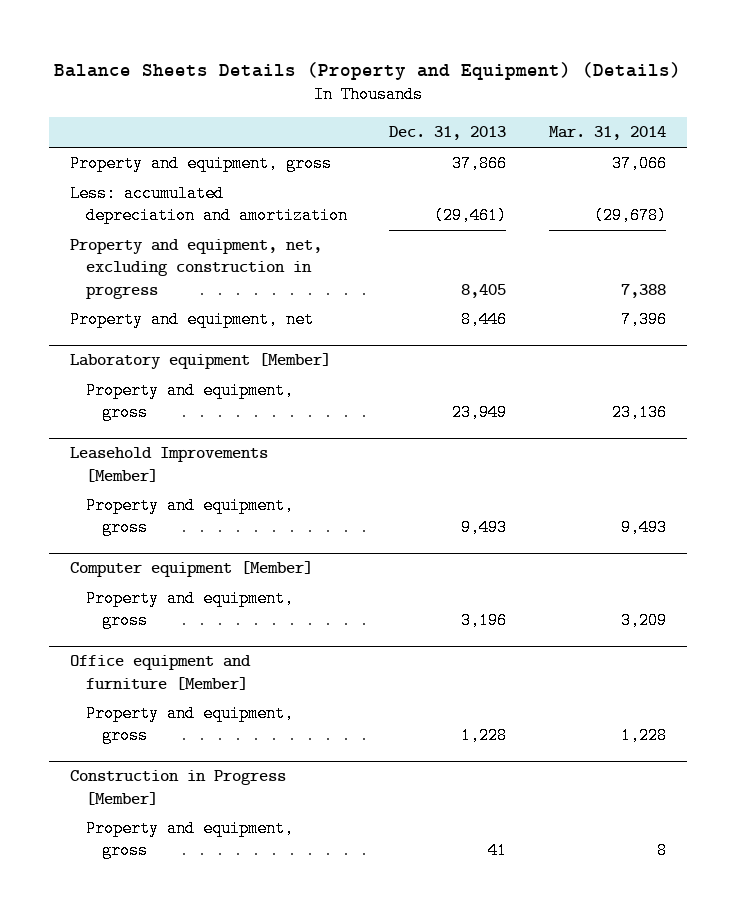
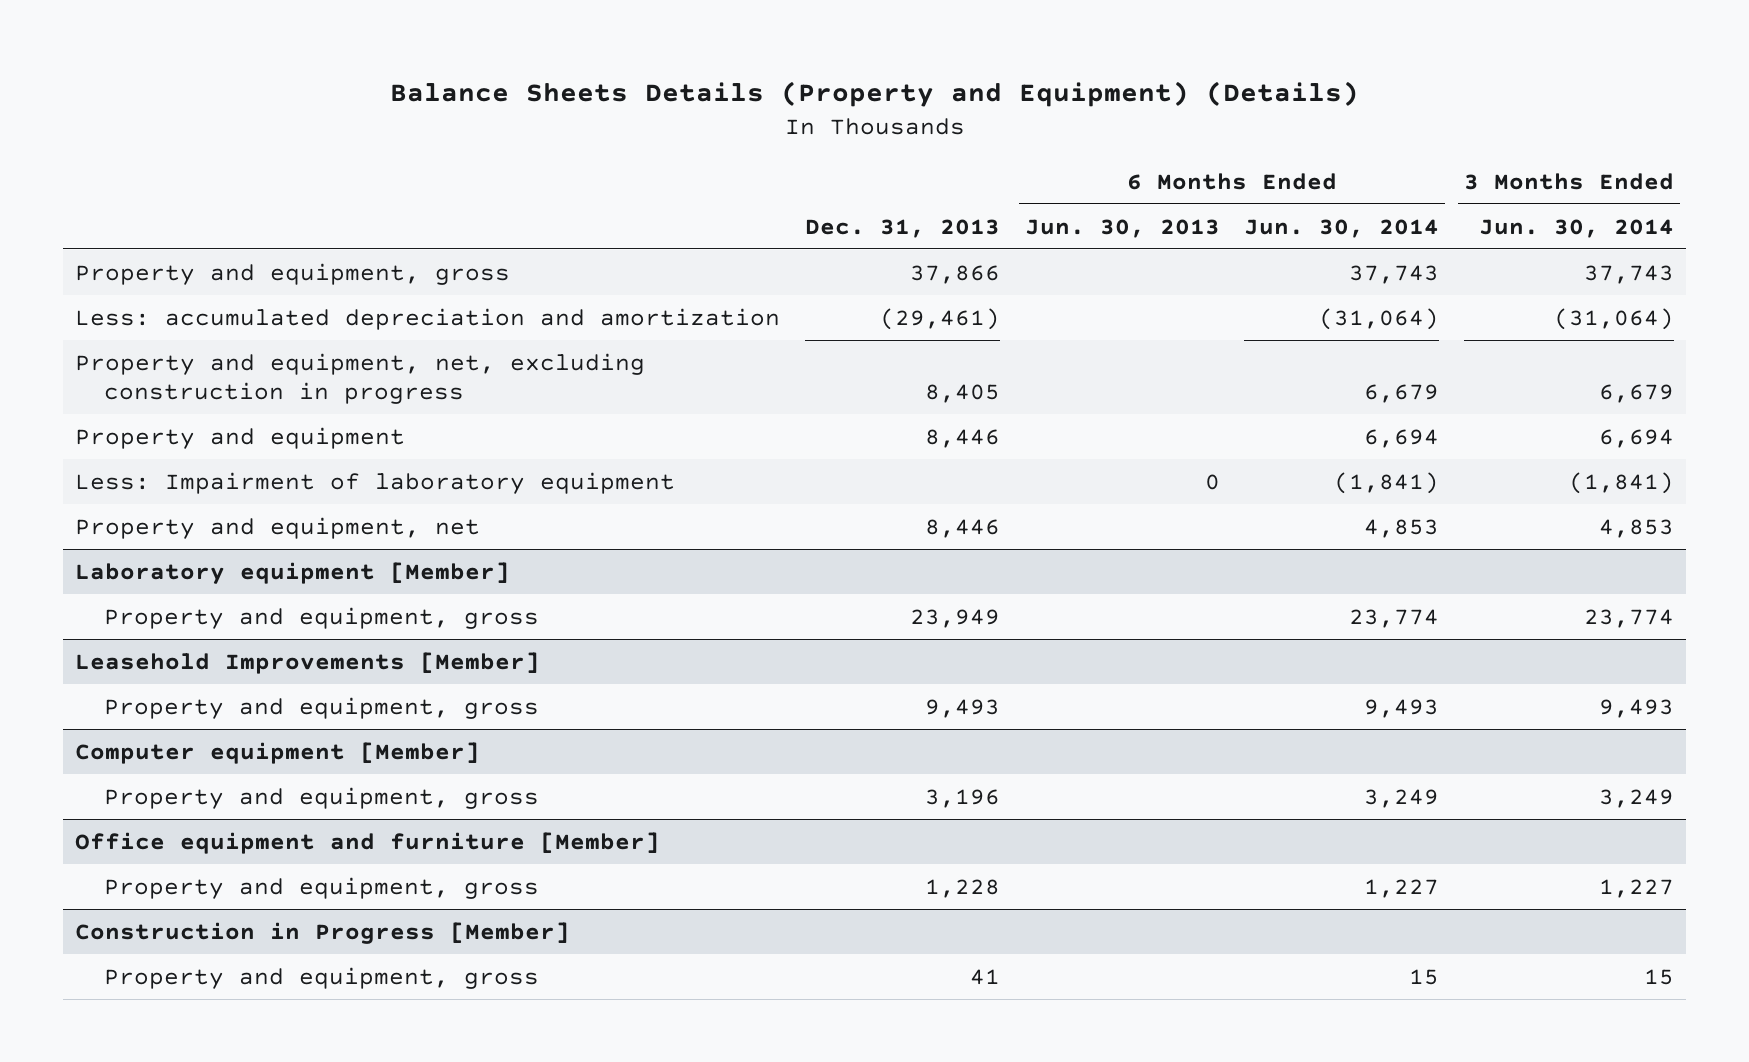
- | Dec. 31, 2013 | Mar. 31, 2014
+ | Dec. 31, 2013 | 6 Months Ended Jun. 30, 2013 | 6 Months Ended Jun. 30, 2014 | 3 Months Ended Jun. 30, 2014
+ Property and equipment | 8,446 | | 6,694 | 6,694
+ Less: Impairment of laboratory equipment | | 0 | (1,841) | (1,841)

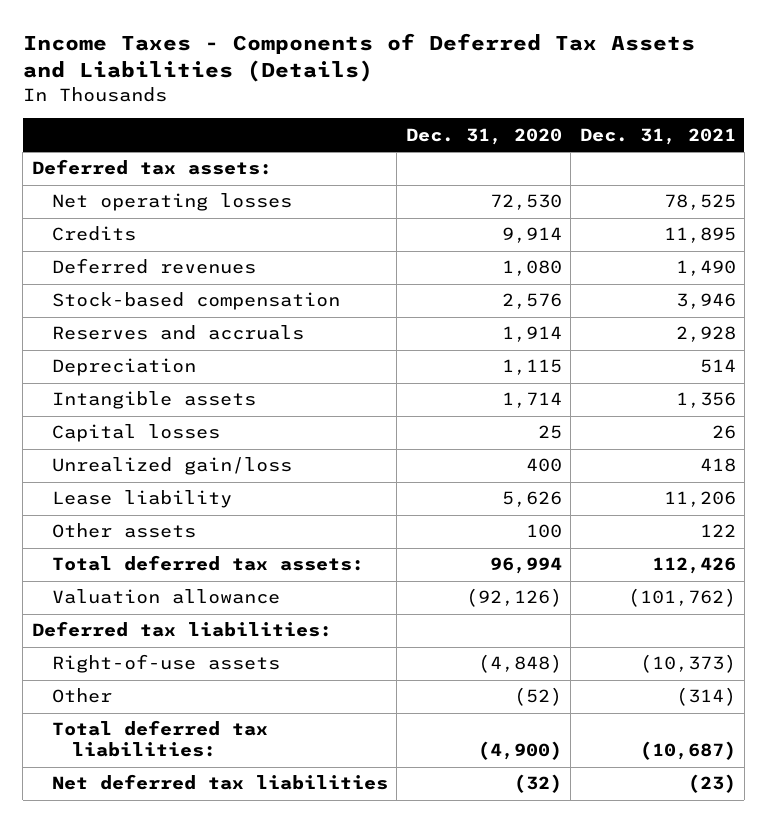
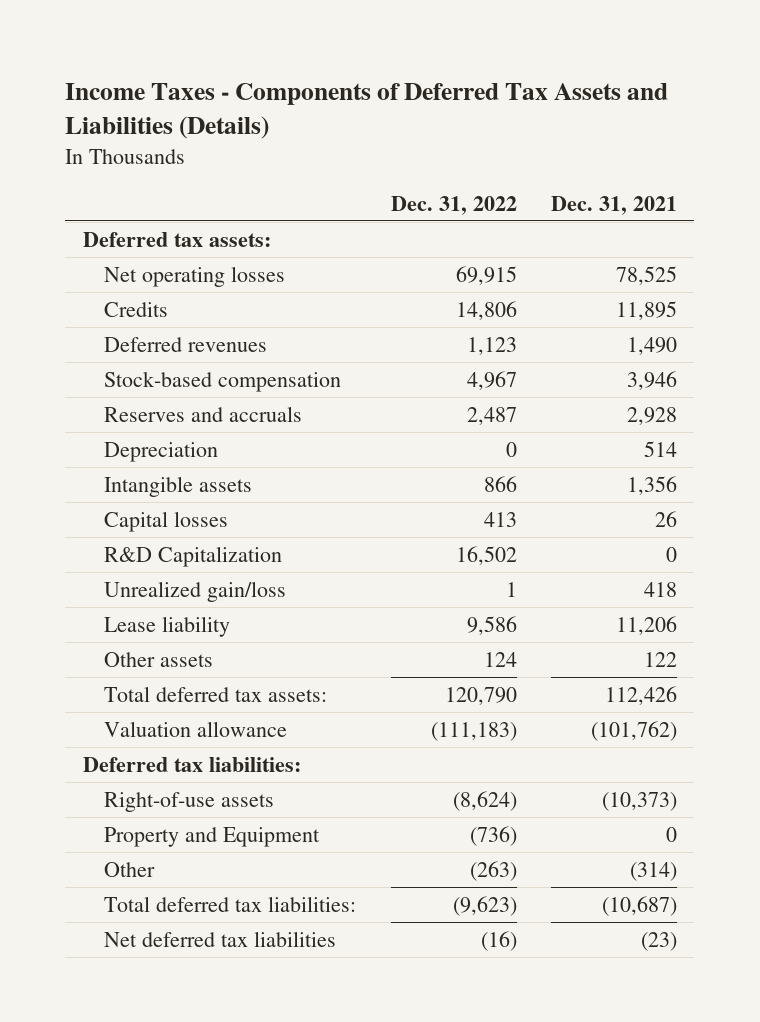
- | Dec. 31, 2020 | Dec. 31, 2021
+ | Dec. 31, 2022 | Dec. 31, 2021
+ R&D Capitalization | 16,502 | 0
+ Property and Equipment | (736) | 0

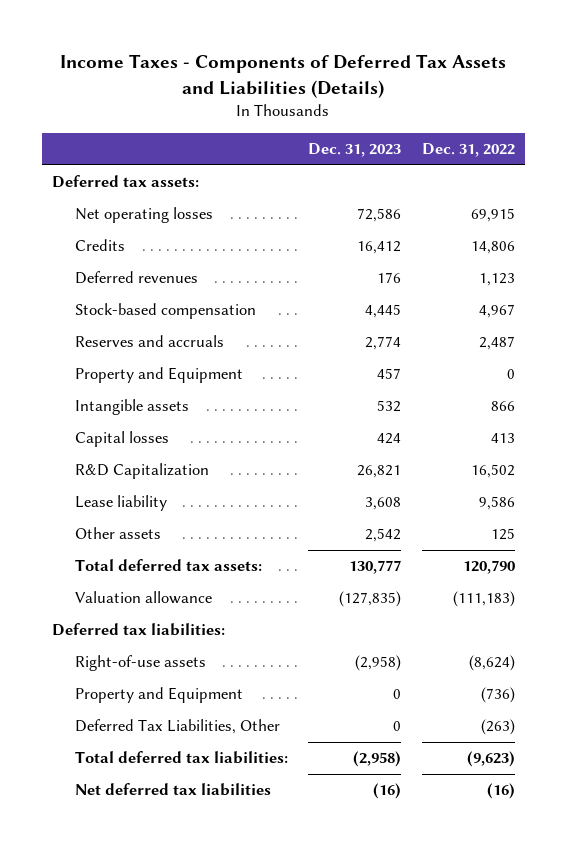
- | Dec. 31, 2022 | Dec. 31, 2021
+ | Dec. 31, 2023 | Dec. 31, 2022
- Depreciation | 0 | 514
+ Property and Equipment | 457 | 0
- Unrealized gain/loss | 1 | 418
- Other assets | 124 | 122
+ Other assets | 2,542 | 125
- Other | (263) | (314)
+ Deferred Tax Liabilities, Other | 0 | (263)

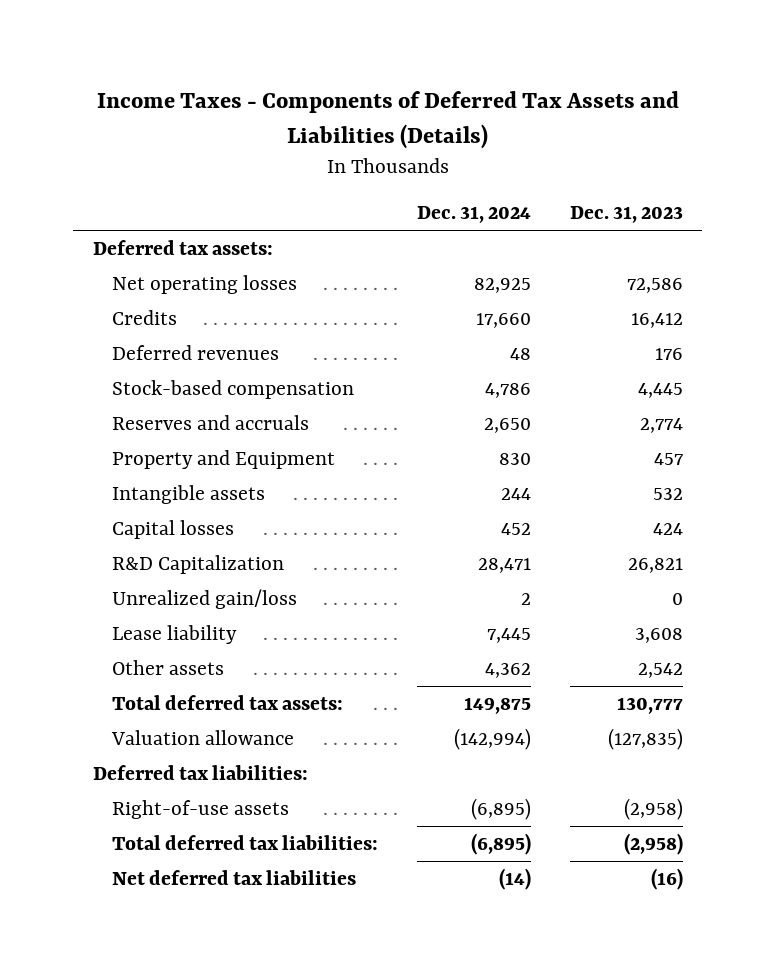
- | Dec. 31, 2023 | Dec. 31, 2022
+ | Dec. 31, 2024 | Dec. 31, 2023
+ Unrealized gain/loss | 2 | 0
- Property and Equipment | 0 | (736)
- Deferred Tax Liabilities, Other | 0 | (263)

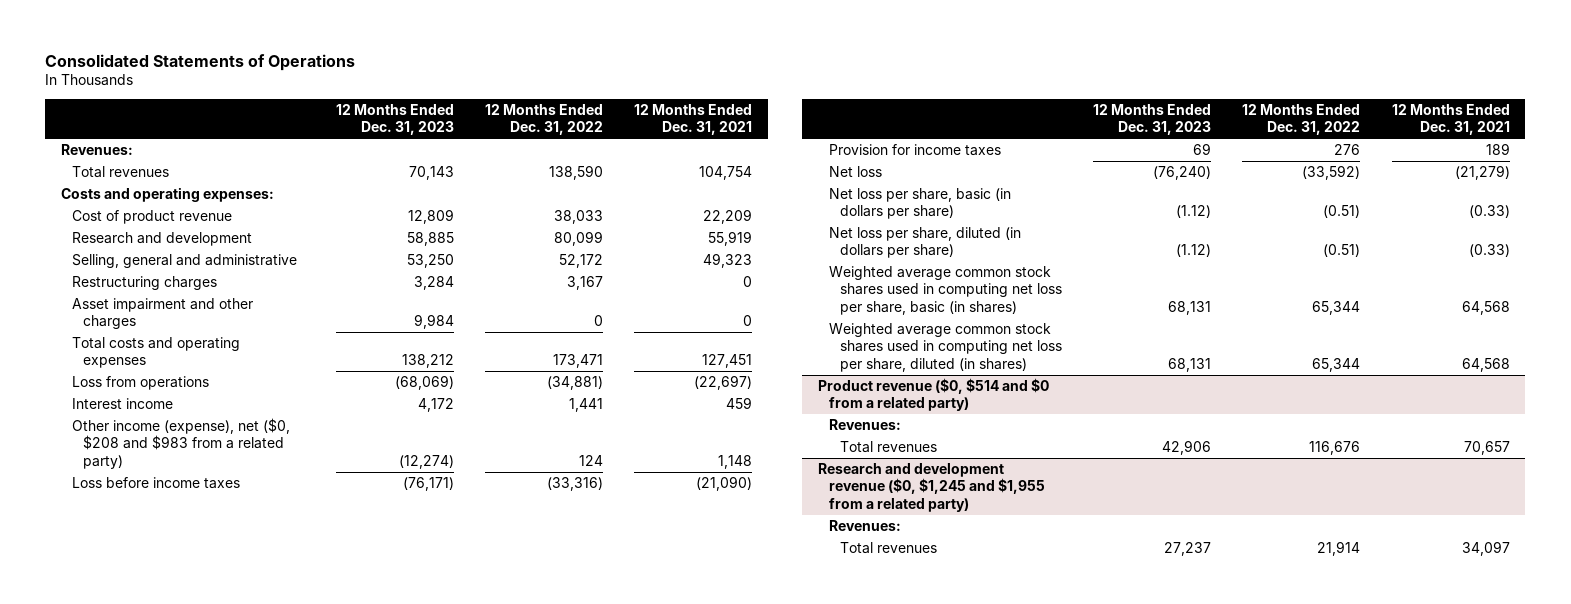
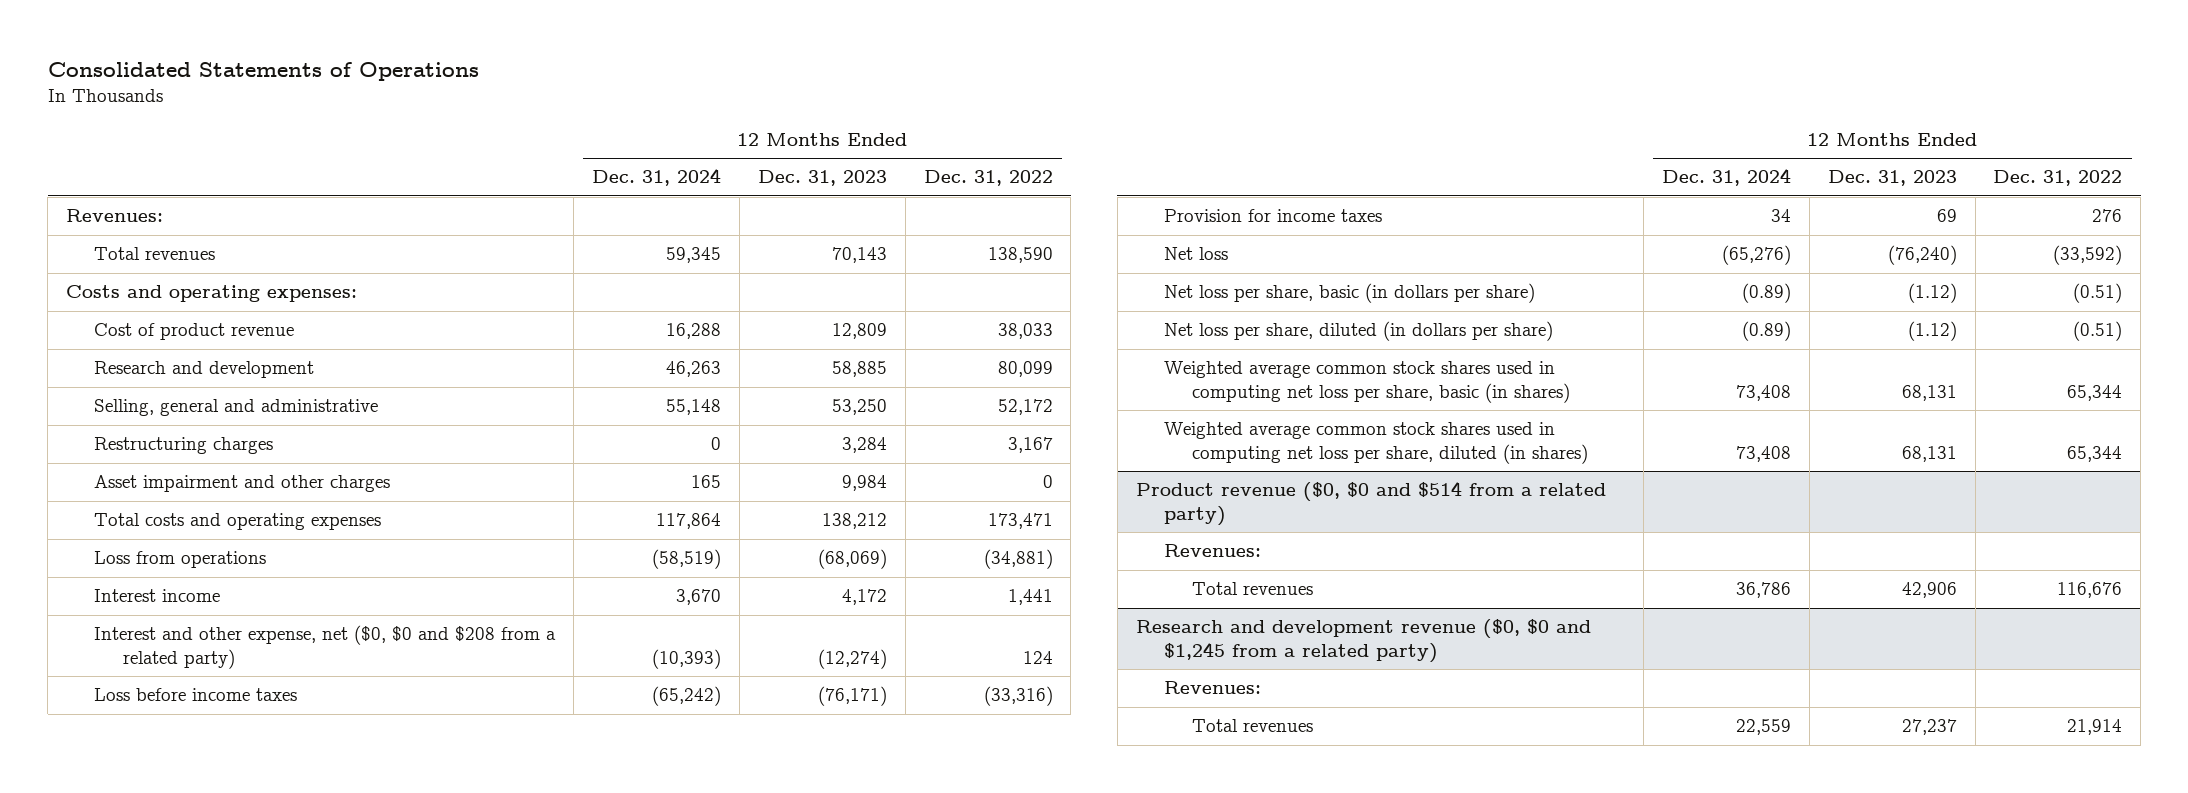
- | 12 Months Ended Dec. 31, 2023 | 12 Months Ended Dec. 31, 2022 | 12 Months Ended Dec. 31, 2021
+ | 12 Months Ended Dec. 31, 2024 | 12 Months Ended Dec. 31, 2023 | 12 Months Ended Dec. 31, 2022
- Other income (expense), net ($0, $208 and $983 from a related party) | (12,274) | 124 | 1,148
+ Interest and other expense, net ($0, $0 and $208 from a related party) | (10,393) | (12,274) | 124
- Product revenue ($0, $514 and $0 from a related party)
+ Product revenue ($0, $0 and $514 from a related party)
- Research and development revenue ($0, $1,245 and $1,955 from a related party)
+ Research and development revenue ($0, $0 and $1,245 from a related party)

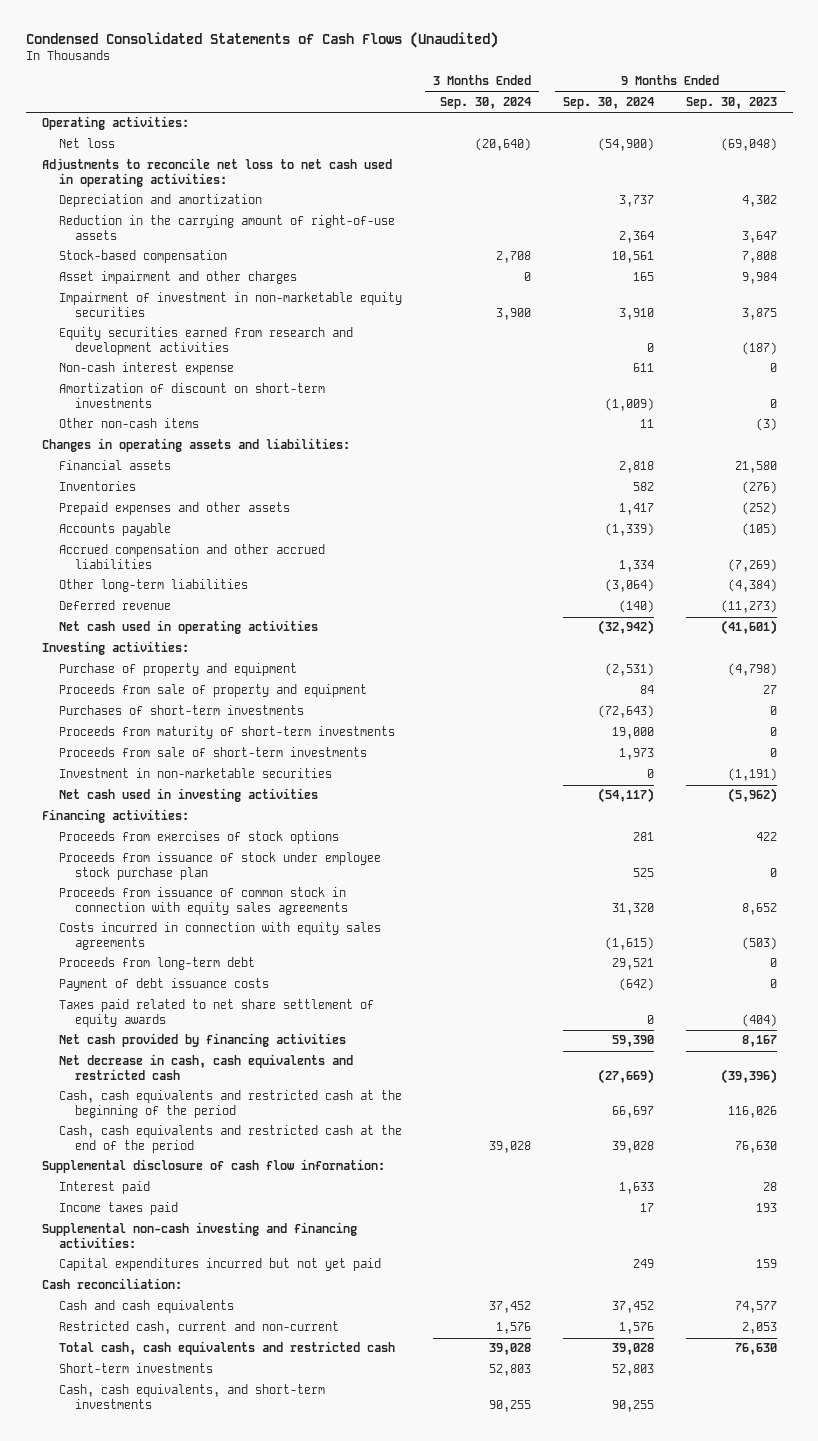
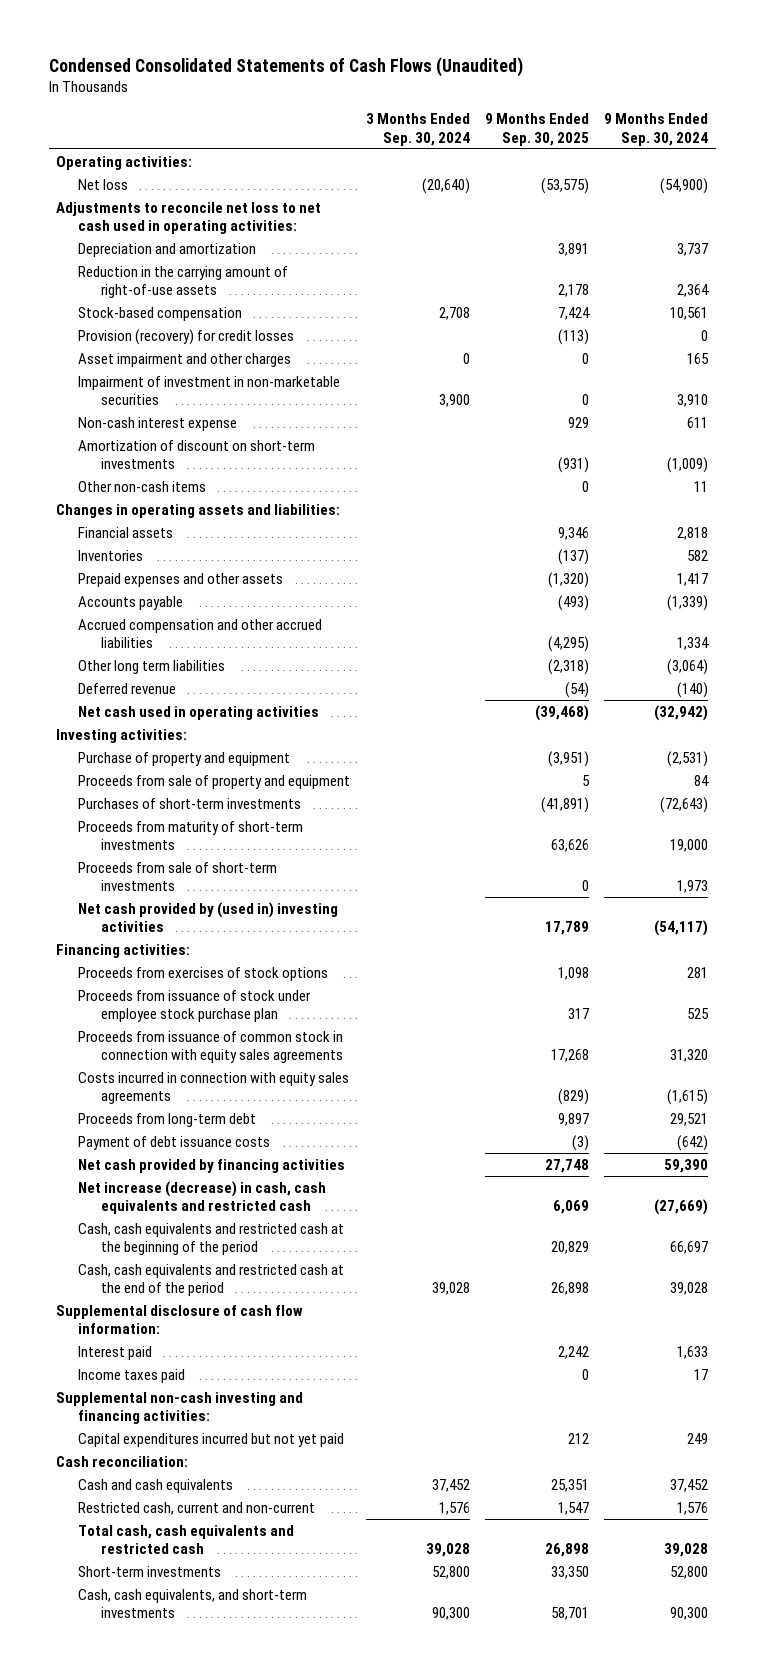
- | 3 Months Ended Sep. 30, 2024 | 9 Months Ended Sep. 30, 2024 | 9 Months Ended Sep. 30, 2023
+ | 3 Months Ended Sep. 30, 2024 | 9 Months Ended Sep. 30, 2025 | 9 Months Ended Sep. 30, 2024
+ Provision (recovery) for credit losses | | (113) | 0
- Impairment of investment in non-marketable equity securities | 3,900 | 3,910 | 3,875
- Equity securities earned from research and development activities | | 0 | (187)
+ Impairment of investment in non-marketable securities | 3,900 | 0 | 3,910
- Other long-term liabilities | | (3,064) | (4,384)
+ Other long term liabilities | | (2,318) | (3,064)
- Investment in non-marketable securities | | 0 | (1,191)
- Net cash used in investing activities | | (54,117) | (5,962)
+ Net cash provided by (used in) investing activities | | 17,789 | (54,117)
- Taxes paid related to net share settlement of equity awards | | 0 | (404)
- Net decrease in cash, cash equivalents and restricted cash | | (27,669) | (39,396)
+ Net increase (decrease) in cash, cash equivalents and restricted cash | | 6,069 | (27,669)
- Short-term investments | 52,803 | 52,803 |
- Cash, cash equivalents, and short-term investments | 90,255 | 90,255 |
+ Short-term investments | 52,800 | 33,350 | 52,800
+ Cash, cash equivalents, and short-term investments | 90,300 | 58,701 | 90,300

